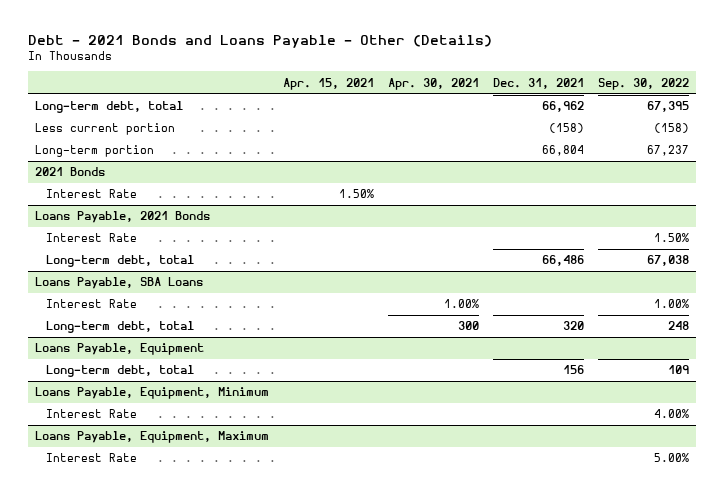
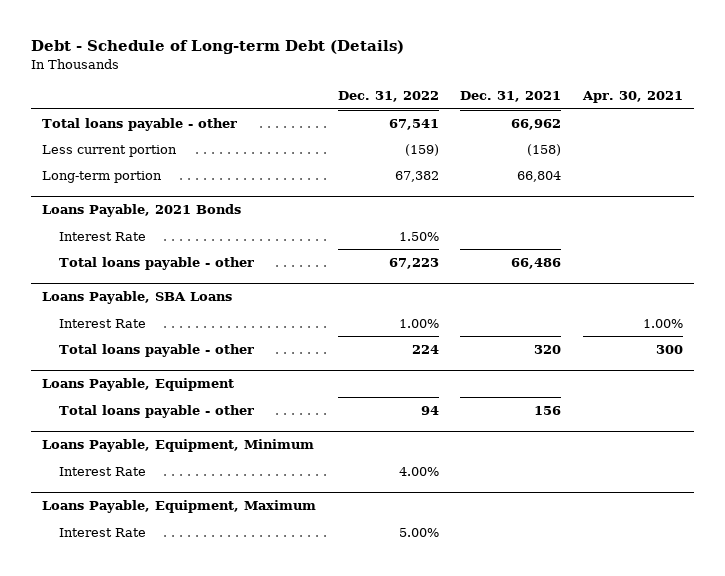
- Debt - 2021 Bonds and Loans Payable - Other (Details)
+ Debt - Schedule of Long-term Debt (Details)
- | Apr. 15, 2021 | Apr. 30, 2021 | Dec. 31, 2021 | Sep. 30, 2022
+ | Dec. 31, 2022 | Dec. 31, 2021 | Apr. 30, 2021
- Long-term debt, total | | | 66,962 | 67,395
+ Total loans payable - other | 67,541 | 66,962 |
- 2021 Bonds
- Interest Rate | 1.50% | | |
@ Loans Payable, 2021 Bonds
- Long-term debt, total | | | 66,486 | 67,038
+ Total loans payable - other | 67,223 | 66,486 |
@ Loans Payable, SBA Loans
- Long-term debt, total | | 300 | 320 | 248
+ Total loans payable - other | 224 | 320 | 300
@ Loans Payable, Equipment
- Long-term debt, total | | | 156 | 109
+ Total loans payable - other | 94 | 156 |

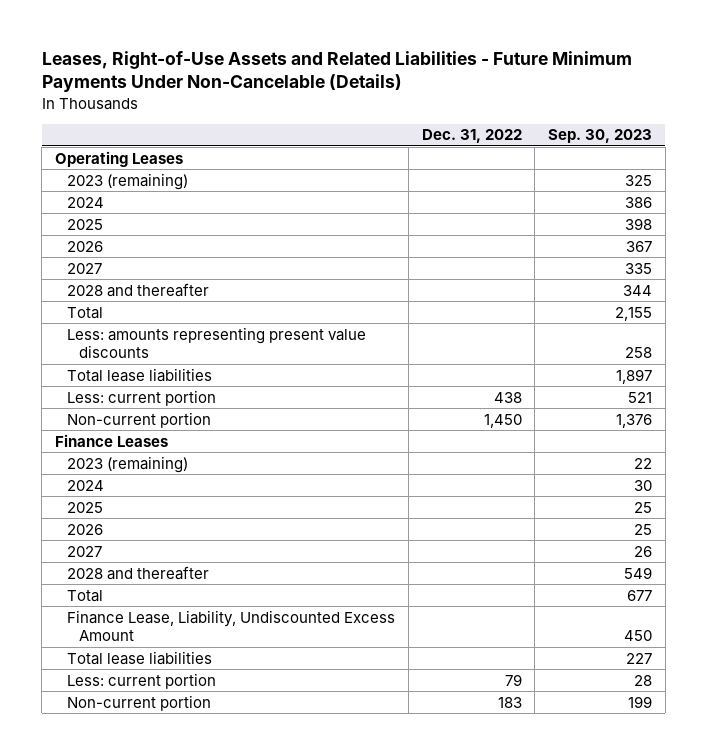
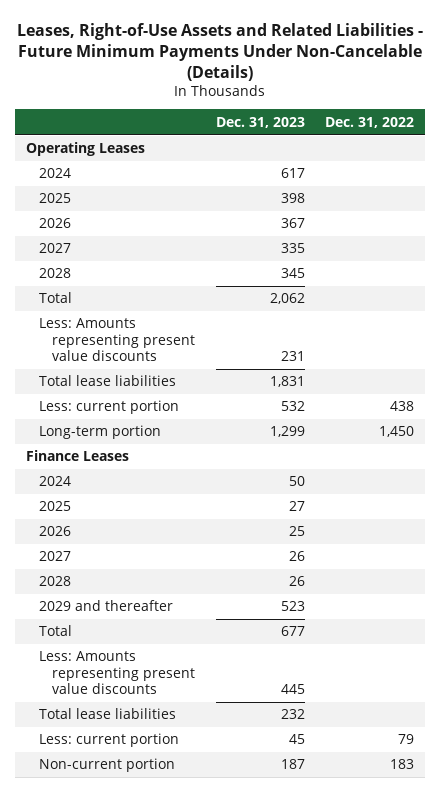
- | Dec. 31, 2022 | Sep. 30, 2023
+ | Dec. 31, 2023 | Dec. 31, 2022
- 2023 (remaining) | | 325
- 2028 and thereafter | | 344
+ 2028 | 345 |
- Less: amounts representing present value discounts | | 258
+ Less: Amounts representing present value discounts | 231 |
- Non-current portion | 1,450 | 1,376
+ Long-term portion | 1,299 | 1,450
- 2023 (remaining) | | 22
- 2028 and thereafter | | 549
+ 2028 | 26 |
+ 2029 and thereafter | 523 |
- Finance Lease, Liability, Undiscounted Excess Amount | | 450
+ Less: Amounts representing present value discounts | 445 |

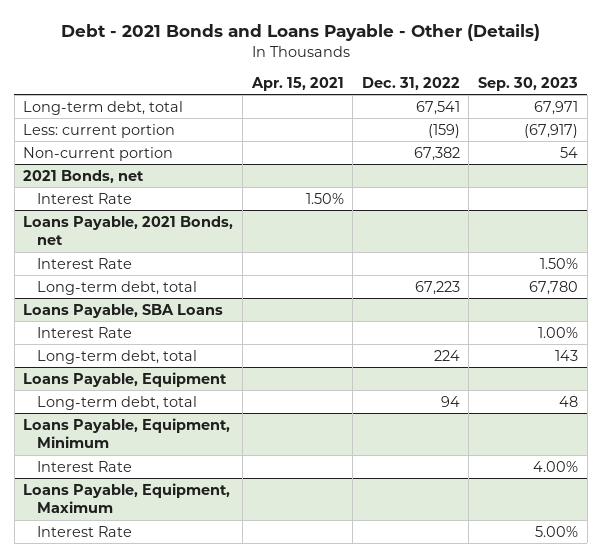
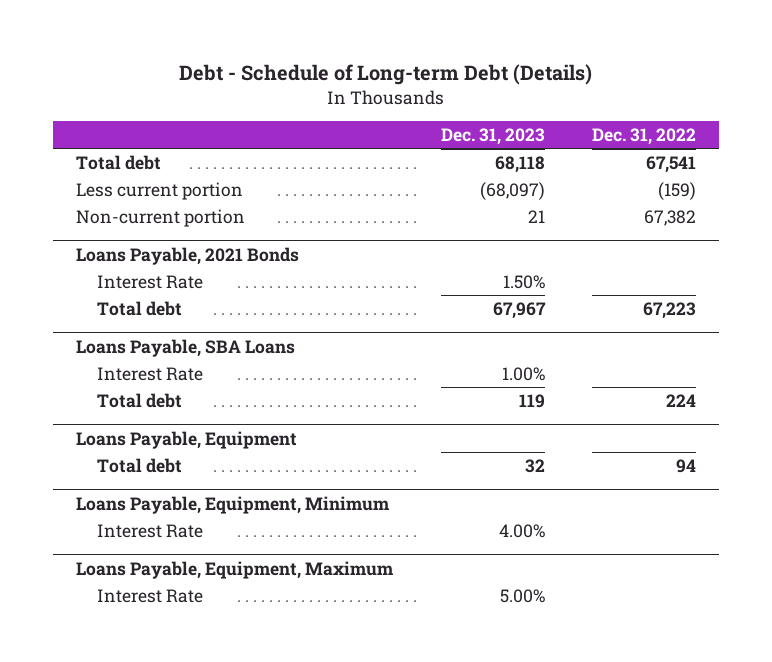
- Debt - 2021 Bonds and Loans Payable - Other (Details)
+ Debt - Schedule of Long-term Debt (Details)
- | Apr. 15, 2021 | Dec. 31, 2022 | Sep. 30, 2023
+ | Dec. 31, 2023 | Dec. 31, 2022
- Long-term debt, total | | 67,541 | 67,971
- Less: current portion | | (159) | (67,917)
+ Total debt | 68,118 | 67,541
+ Less current portion | (68,097) | (159)
- 2021 Bonds, net
- Interest Rate | 1.50% | |
- Loans Payable, 2021 Bonds, net
+ Loans Payable, 2021 Bonds
- Long-term debt, total | | 67,223 | 67,780
+ Total debt | 67,967 | 67,223
@ Loans Payable, SBA Loans
- Long-term debt, total | | 224 | 143
+ Total debt | 119 | 224
@ Loans Payable, Equipment
- Long-term debt, total | | 94 | 48
+ Total debt | 32 | 94

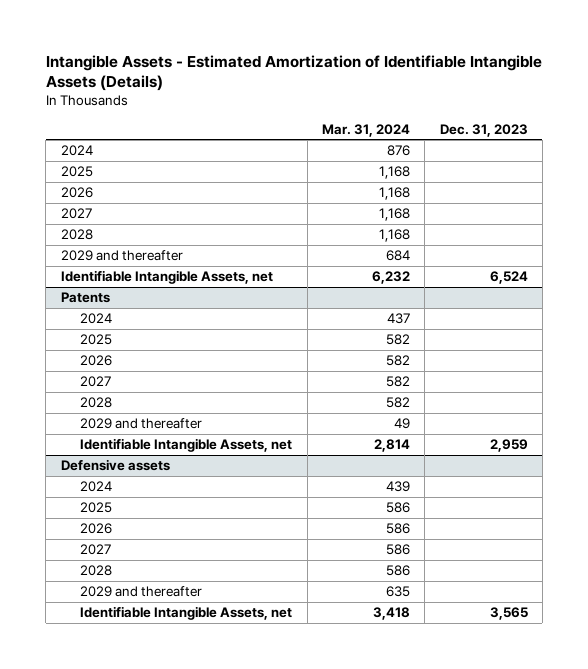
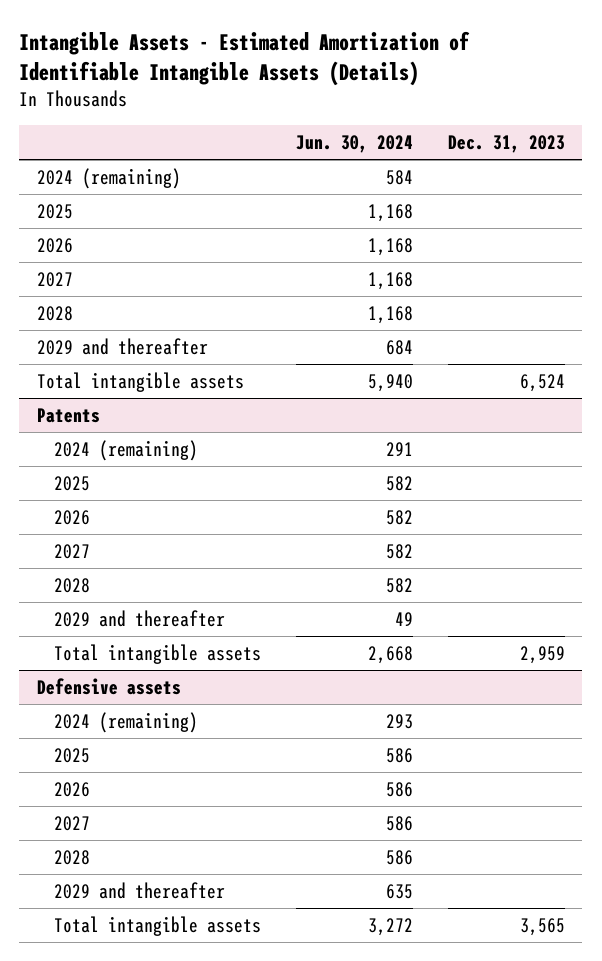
- | Mar. 31, 2024 | Dec. 31, 2023
+ | Jun. 30, 2024 | Dec. 31, 2023
- 2024 | 876 |
+ 2024 (remaining) | 584 |
- Identifiable Intangible Assets, net | 6,232 | 6,524
+ Total intangible assets | 5,940 | 6,524
@ Patents
- 2024 | 437 |
+ 2024 (remaining) | 291 |
- Identifiable Intangible Assets, net | 2,814 | 2,959
+ Total intangible assets | 2,668 | 2,959
@ Defensive assets
- 2024 | 439 |
+ 2024 (remaining) | 293 |
- Identifiable Intangible Assets, net | 3,418 | 3,565
+ Total intangible assets | 3,272 | 3,565

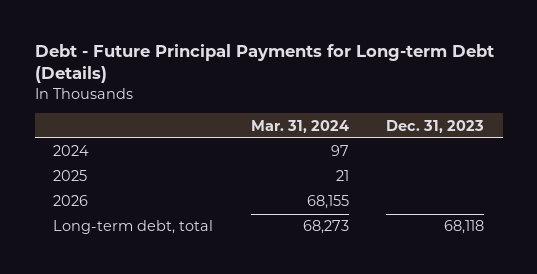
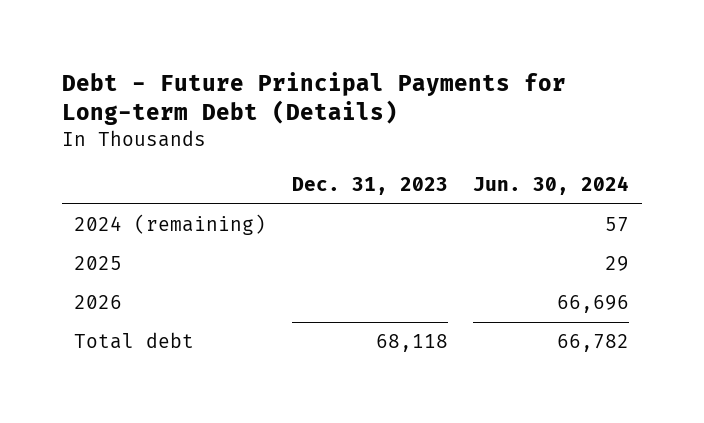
- | Mar. 31, 2024 | Dec. 31, 2023
+ | Dec. 31, 2023 | Jun. 30, 2024
- 2024 | 97 |
+ 2024 (remaining) | | 57
- Long-term debt, total | 68,273 | 68,118
+ Total debt | 68,118 | 66,782

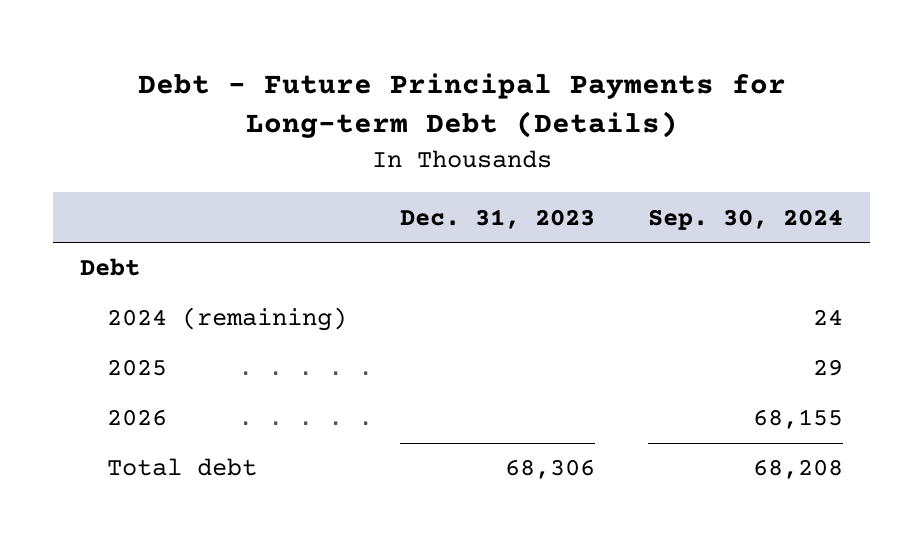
- | Dec. 31, 2023 | Jun. 30, 2024
+ | Dec. 31, 2023 | Sep. 30, 2024
+ Debt
- Total debt | 68,118 | 66,782
+ Total debt | 68,306 | 68,208

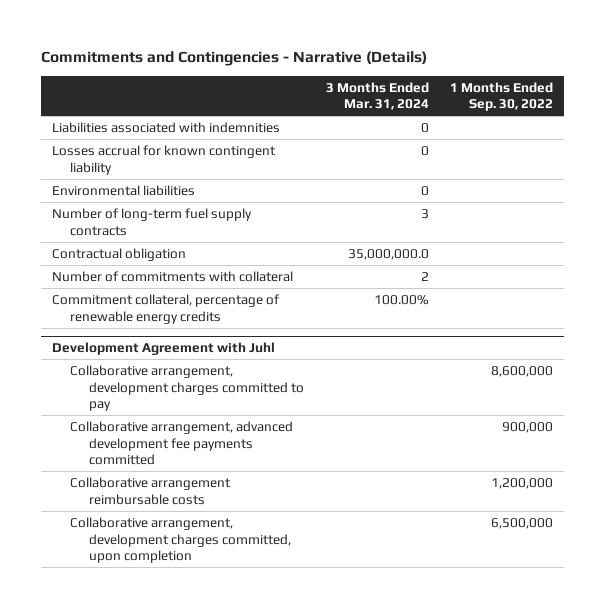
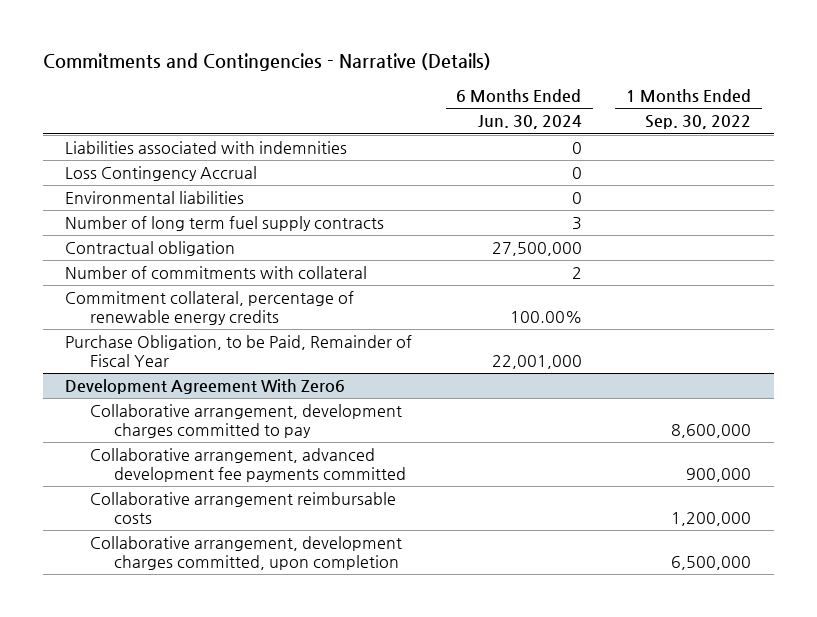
- | 3 Months Ended Mar. 31, 2024 | 1 Months Ended Sep. 30, 2022
+ | 6 Months Ended Jun. 30, 2024 | 1 Months Ended Sep. 30, 2022
- Losses accrual for known contingent liability | 0 |
+ Loss Contingency Accrual | 0 |
- Number of long-term fuel supply contracts | 3 |
+ Number of long term fuel supply contracts | 3 |
- Development Agreement with Juhl
+ Purchase Obligation, to be Paid, Remainder of Fiscal Year | 22,001,000 |
+ Development Agreement With Zero6

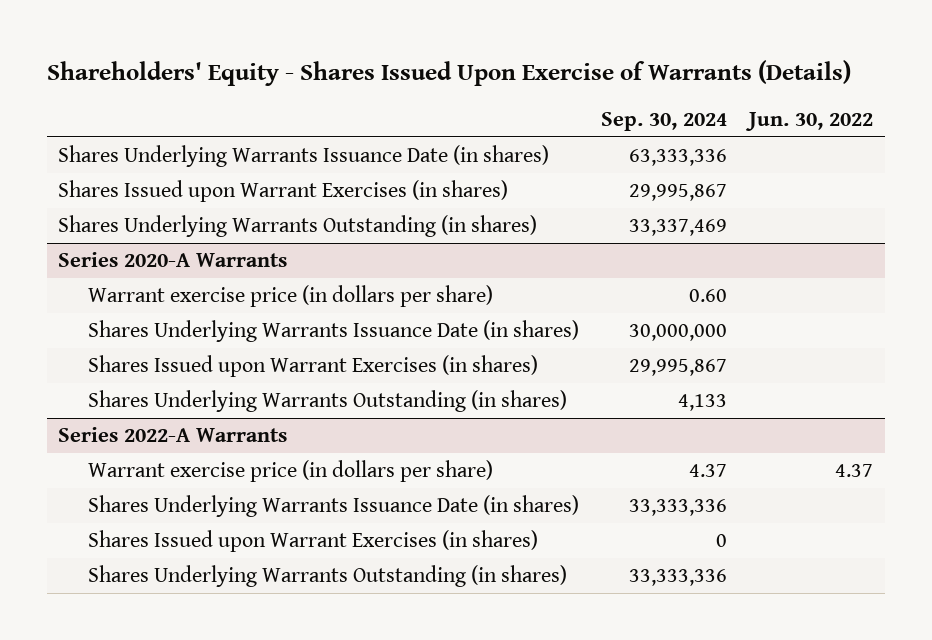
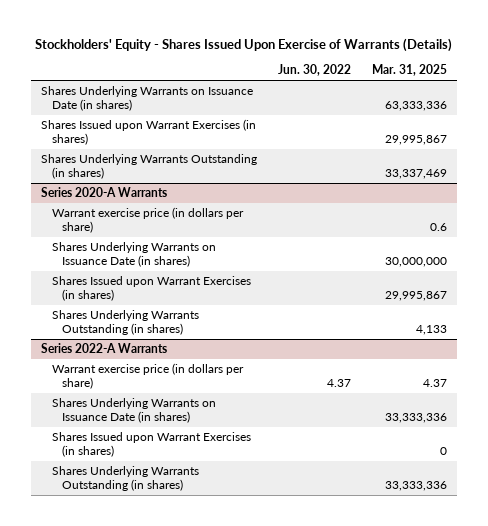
- Shareholders' Equity - Shares Issued Upon Exercise of Warrants (Details)
+ Stockholders' Equity - Shares Issued Upon Exercise of Warrants (Details)
- | Sep. 30, 2024 | Jun. 30, 2022
+ | Jun. 30, 2022 | Mar. 31, 2025
- Shares Underlying Warrants Issuance Date (in shares) | 63,333,336 |
+ Shares Underlying Warrants on Issuance Date (in shares) | | 63,333,336
@ Series 2020-A Warrants
- Shares Underlying Warrants Issuance Date (in shares) | 30,000,000 |
+ Shares Underlying Warrants on Issuance Date (in shares) | | 30,000,000
@ Series 2022-A Warrants
- Shares Underlying Warrants Issuance Date (in shares) | 33,333,336 |
+ Shares Underlying Warrants on Issuance Date (in shares) | | 33,333,336

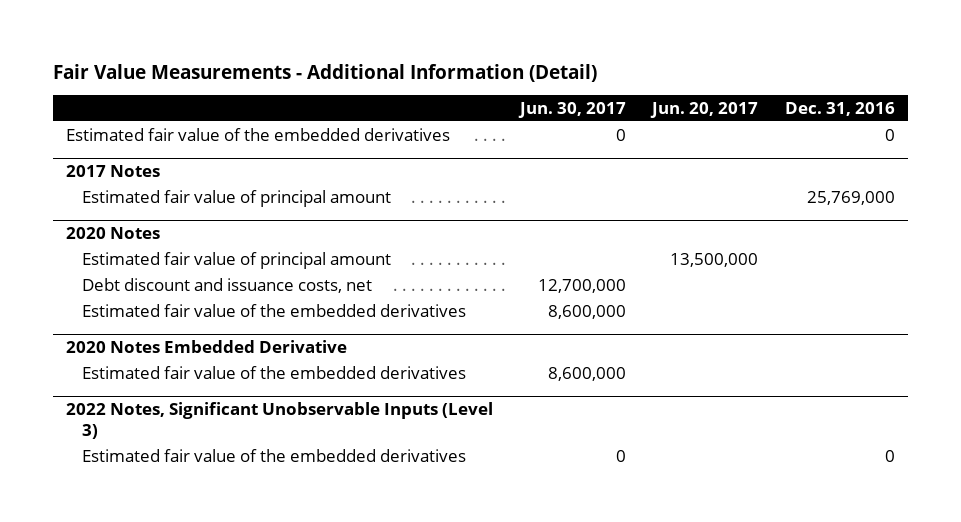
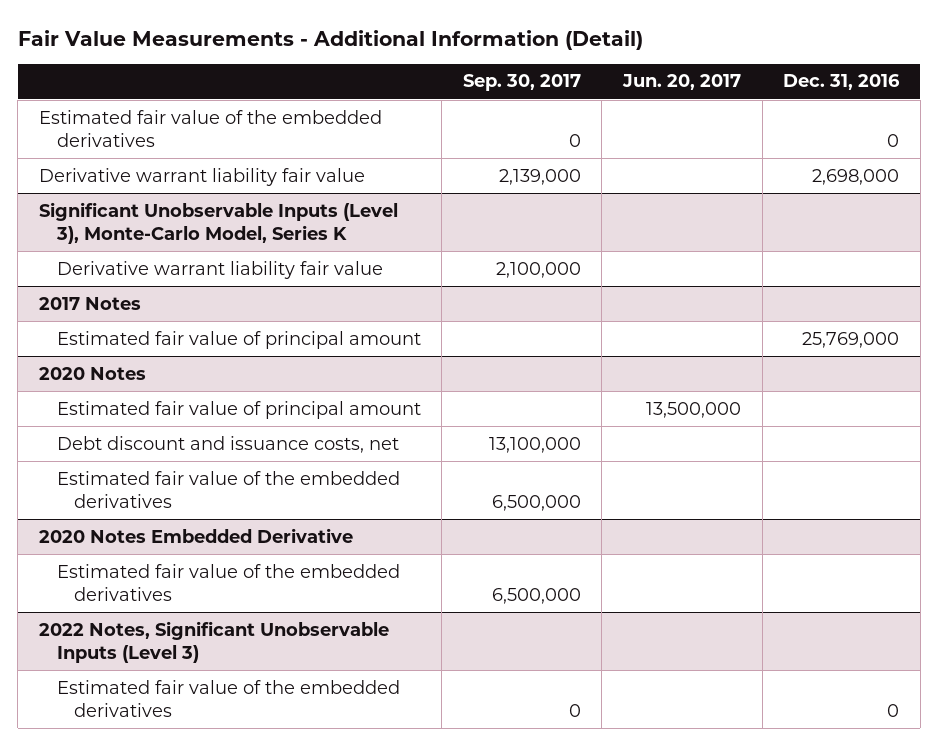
- | Jun. 30, 2017 | Jun. 20, 2017 | Dec. 31, 2016
+ | Sep. 30, 2017 | Jun. 20, 2017 | Dec. 31, 2016
+ Derivative warrant liability fair value | 2,139,000 | | 2,698,000
+ Significant Unobservable Inputs (Level 3), Monte-Carlo Model, Series K
+ Derivative warrant liability fair value | 2,100,000 | |

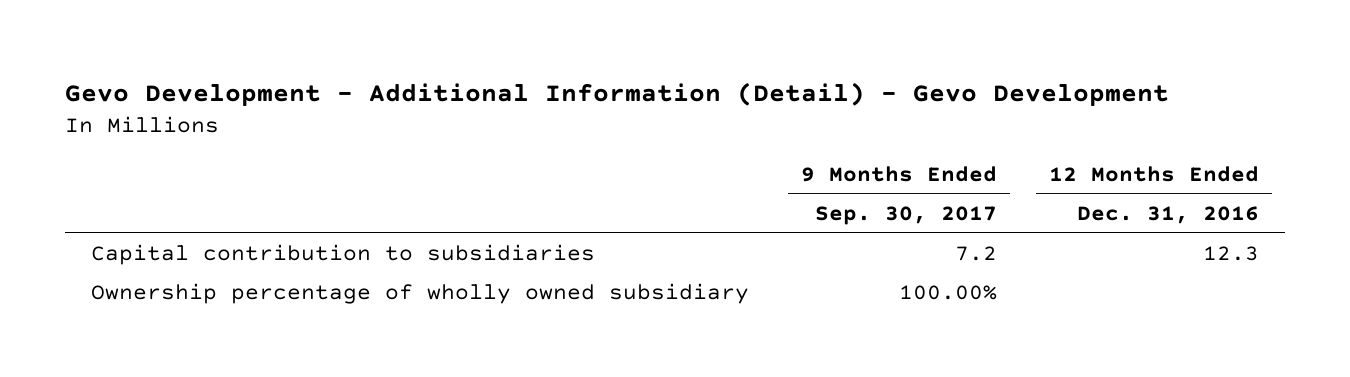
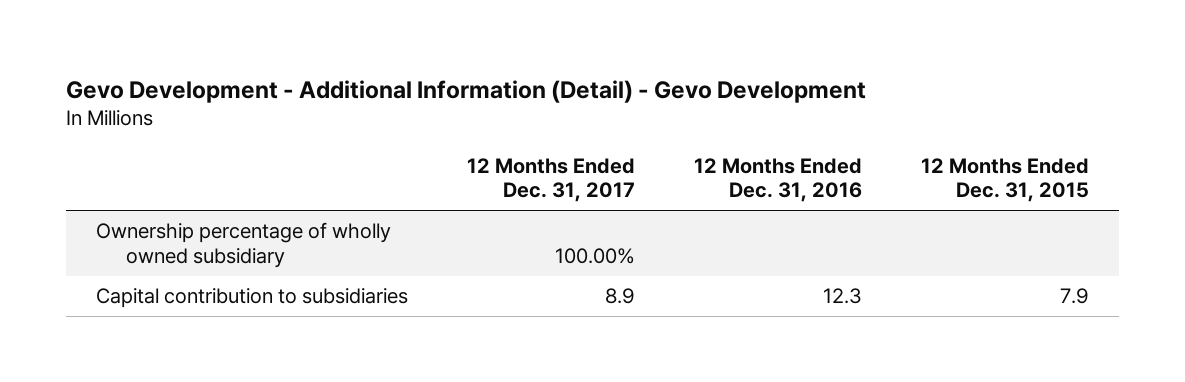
- | 9 Months Ended Sep. 30, 2017 | 12 Months Ended Dec. 31, 2016
+ | 12 Months Ended Dec. 31, 2017 | 12 Months Ended Dec. 31, 2016 | 12 Months Ended Dec. 31, 2015
moved down: Capital contribution to subsidiaries | 8.9 | 12.3 | 7.9

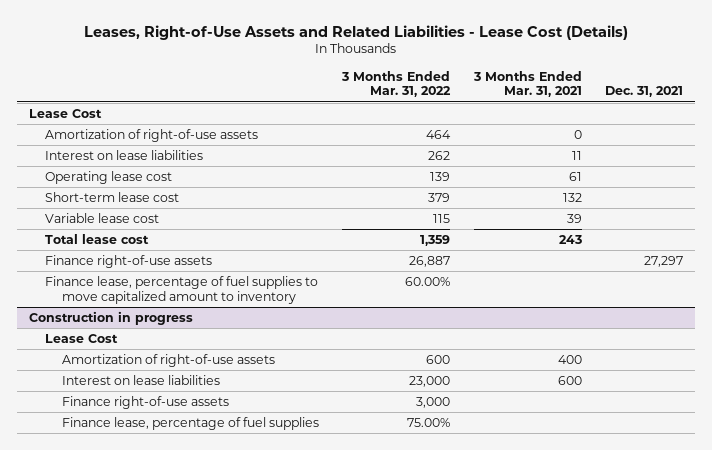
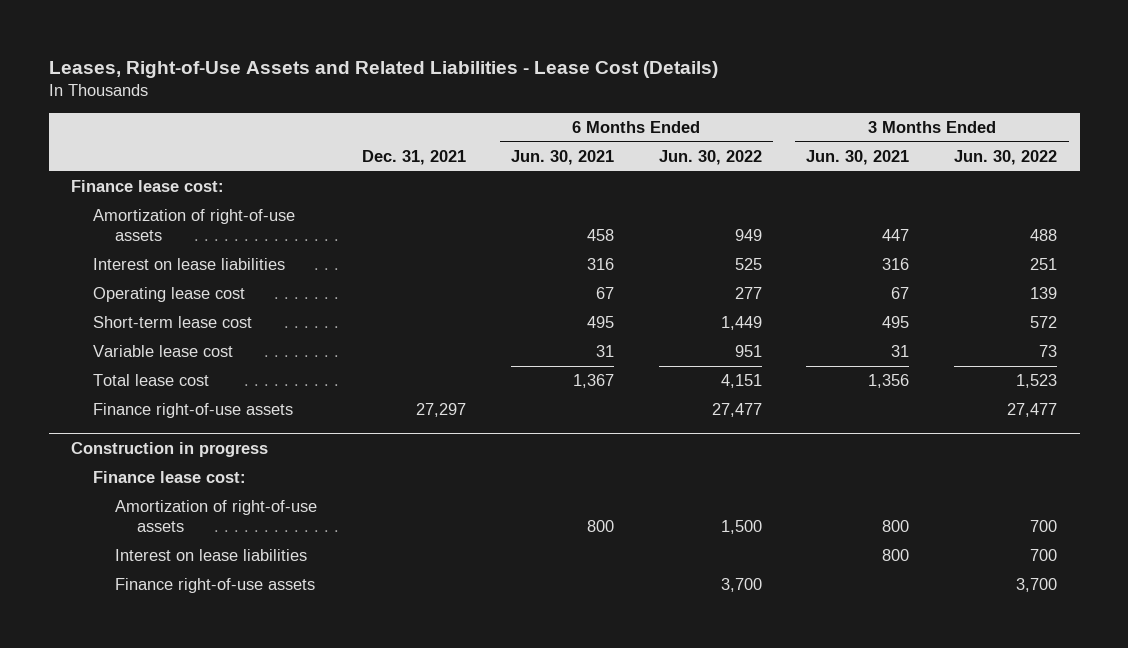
- | 3 Months Ended Mar. 31, 2022 | 3 Months Ended Mar. 31, 2021 | Dec. 31, 2021
+ | Dec. 31, 2021 | 6 Months Ended Jun. 30, 2021 | 6 Months Ended Jun. 30, 2022 | 3 Months Ended Jun. 30, 2021 | 3 Months Ended Jun. 30, 2022
- Lease Cost
+ Finance lease cost:
- Finance lease, percentage of fuel supplies to move capitalized amount to inventory | 60.00% | |
@ Construction in progress
- Lease Cost
+ Finance lease cost:
- Finance lease, percentage of fuel supplies | 75.00% | |

